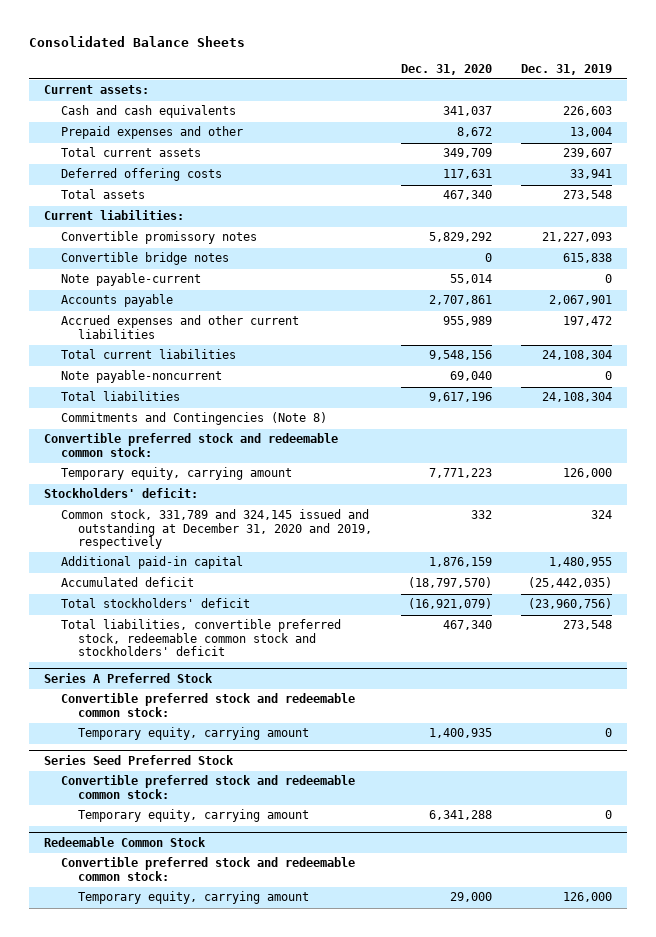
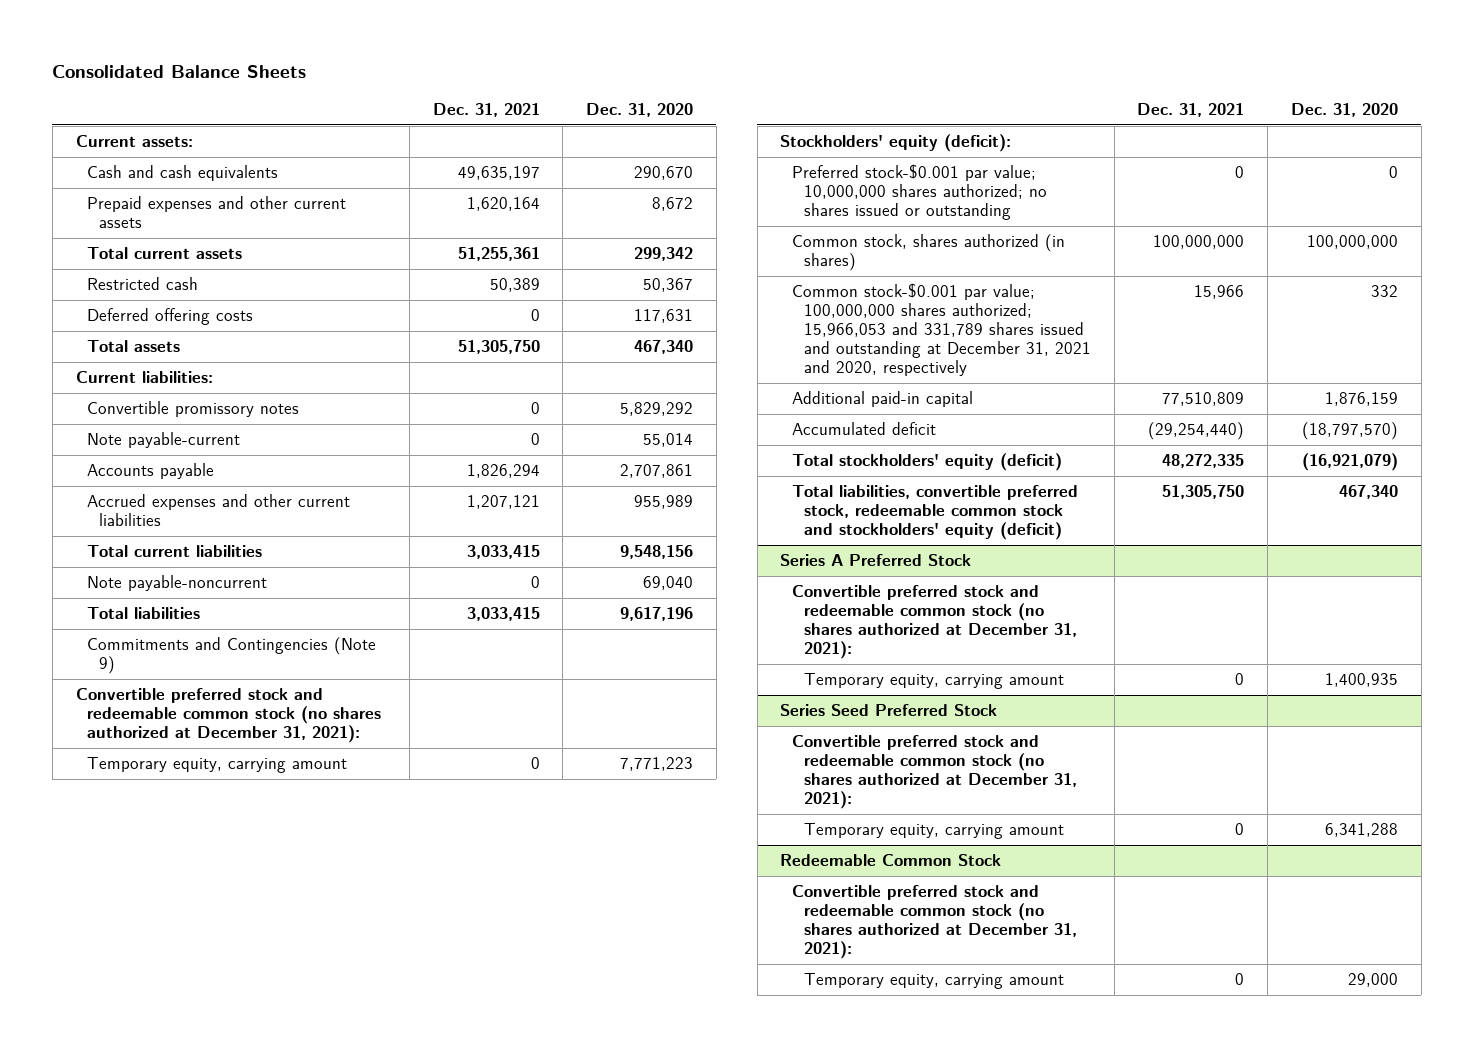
- | Dec. 31, 2020 | Dec. 31, 2019
+ | Dec. 31, 2021 | Dec. 31, 2020
- Cash and cash equivalents | 341,037 | 226,603
- Prepaid expenses and other | 8,672 | 13,004
- Total current assets | 349,709 | 239,607
+ Cash and cash equivalents | 49,635,197 | 290,670
+ Prepaid expenses and other current assets | 1,620,164 | 8,672
+ Total current assets | 51,255,361 | 299,342
+ Restricted cash | 50,389 | 50,367
- Convertible bridge notes | 0 | 615,838
- Commitments and Contingencies (Note 8)
- Convertible preferred stock and redeemable common stock:
+ Commitments and Contingencies (Note 9)
+ Convertible preferred stock and redeemable common stock (no shares authorized at December 31, 2021):
- Stockholders' deficit:
- Common stock, 331,789 and 324,145 issued and outstanding at December 31, 2020 and 2019, respectively | 332 | 324
+ Stockholders' equity (deficit):
+ Preferred stock-$0.001 par value; 10,000,000 shares authorized; no shares issued or outstanding | 0 | 0
+ Common stock, shares authorized (in shares) | 100,000,000 | 100,000,000
+ Common stock-$0.001 par value; 100,000,000 shares authorized; 15,966,053 and 331,789 shares issued and outstanding at December 31, 2021 and 2020, respectively | 15,966 | 332
- Total stockholders' deficit | (16,921,079) | (23,960,756)
- Total liabilities, convertible preferred stock, redeemable common stock and stockholders' deficit | 467,340 | 273,548
+ Total stockholders' equity (deficit) | 48,272,335 | (16,921,079)
+ Total liabilities, convertible preferred stock, redeemable common stock and stockholders' equity (deficit) | 51,305,750 | 467,340
@ Series A Preferred Stock
- Convertible preferred stock and redeemable common stock:
+ Convertible preferred stock and redeemable common stock (no shares authorized at December 31, 2021):
@ Series Seed Preferred Stock
- Convertible preferred stock and redeemable common stock:
+ Convertible preferred stock and redeemable common stock (no shares authorized at December 31, 2021):
@ Redeemable Common Stock
- Convertible preferred stock and redeemable common stock:
+ Convertible preferred stock and redeemable common stock (no shares authorized at December 31, 2021):

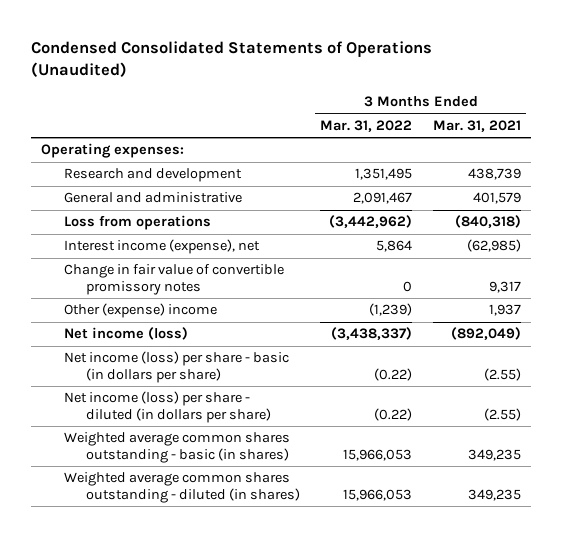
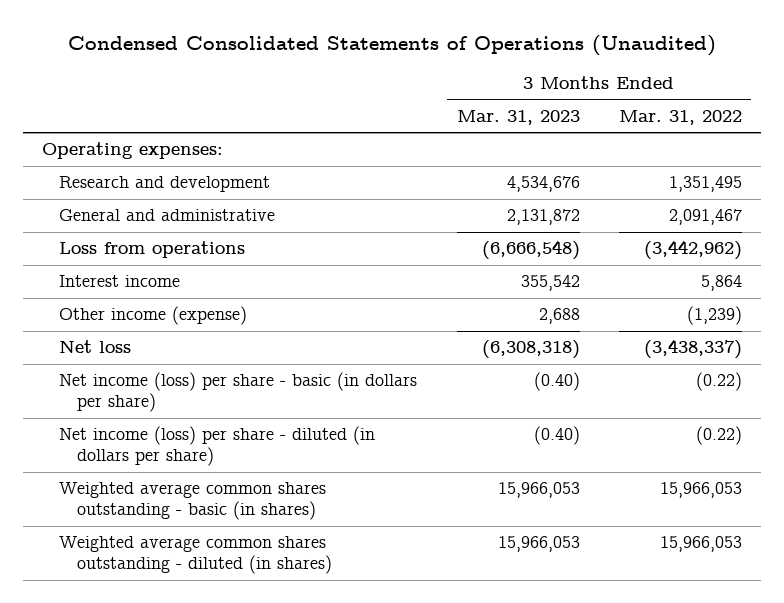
- | 3 Months Ended Mar. 31, 2022 | 3 Months Ended Mar. 31, 2021
+ | 3 Months Ended Mar. 31, 2023 | 3 Months Ended Mar. 31, 2022
- Interest income (expense), net | 5,864 | (62,985)
- Change in fair value of convertible promissory notes | 0 | 9,317
- Other (expense) income | (1,239) | 1,937
- Net income (loss) | (3,438,337) | (892,049)
+ Interest income | 355,542 | 5,864
+ Other income (expense) | 2,688 | (1,239)
+ Net loss | (6,308,318) | (3,438,337)

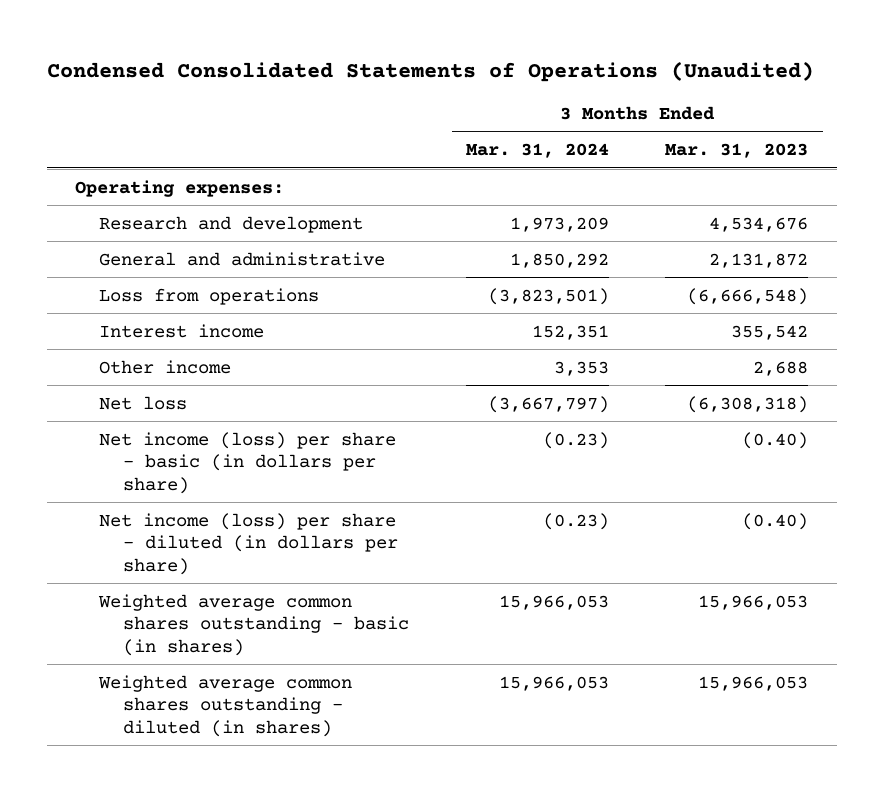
- | 3 Months Ended Mar. 31, 2023 | 3 Months Ended Mar. 31, 2022
+ | 3 Months Ended Mar. 31, 2024 | 3 Months Ended Mar. 31, 2023
- Other income (expense) | 2,688 | (1,239)
+ Other income | 3,353 | 2,688

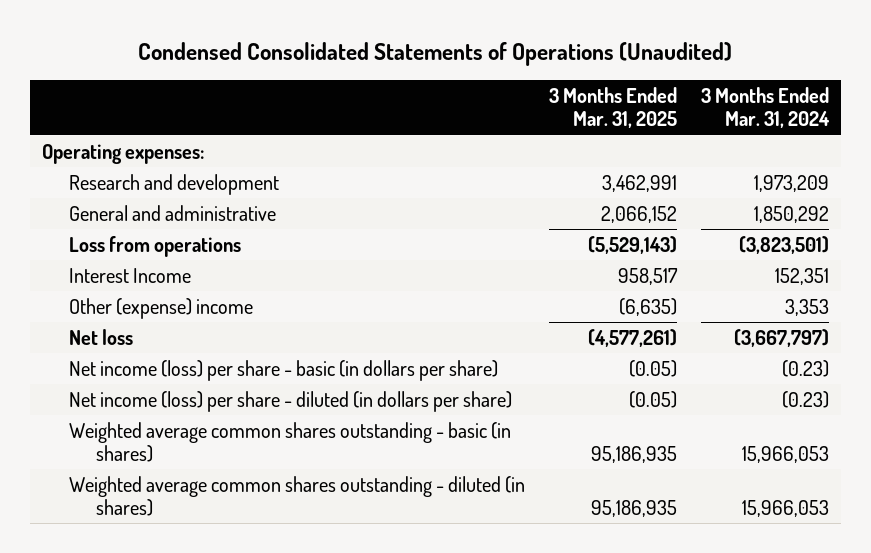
- | 3 Months Ended Mar. 31, 2024 | 3 Months Ended Mar. 31, 2023
+ | 3 Months Ended Mar. 31, 2025 | 3 Months Ended Mar. 31, 2024
- Interest income | 152,351 | 355,542
- Other income | 3,353 | 2,688
+ Interest Income | 958,517 | 152,351
+ Other (expense) income | (6,635) | 3,353

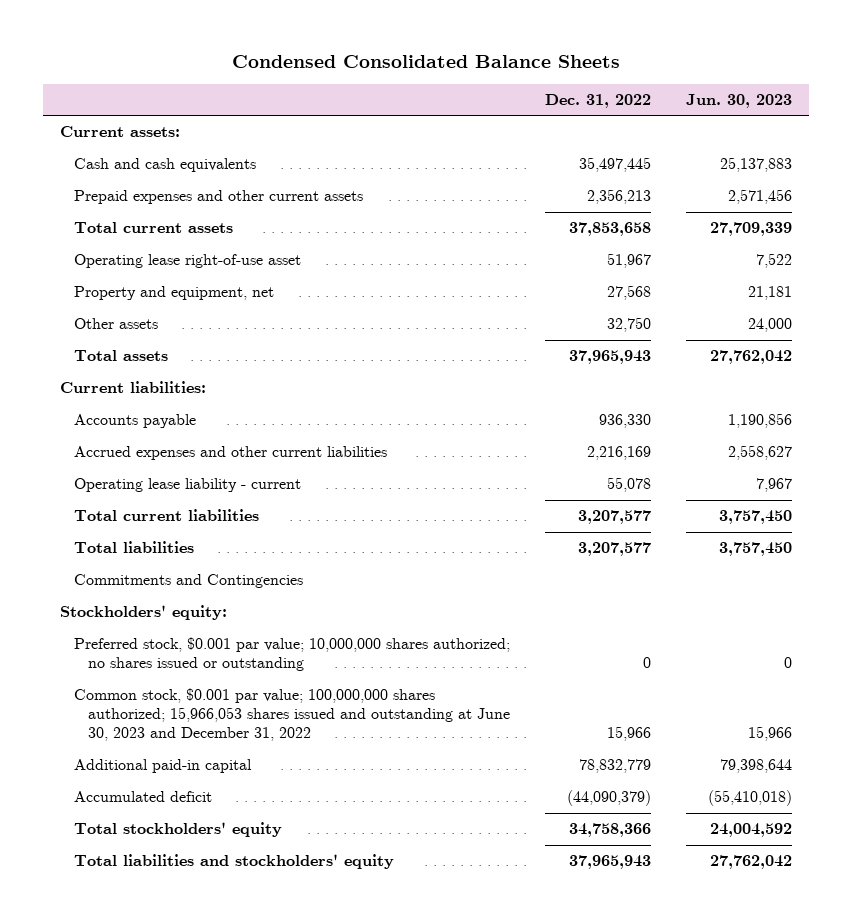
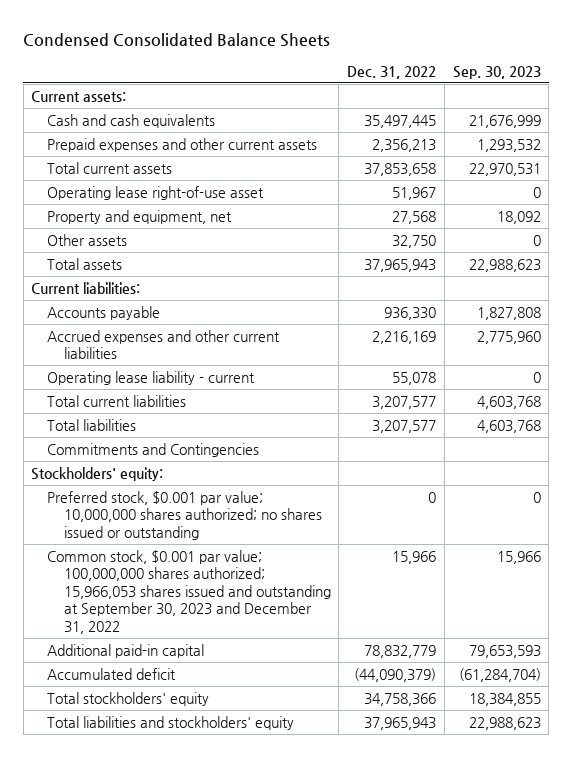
- | Dec. 31, 2022 | Jun. 30, 2023
+ | Dec. 31, 2022 | Sep. 30, 2023
- Common stock, $0.001 par value; 100,000,000 shares authorized; 15,966,053 shares issued and outstanding at June 30, 2023 and December 31, 2022 | 15,966 | 15,966
+ Common stock, $0.001 par value; 100,000,000 shares authorized; 15,966,053 shares issued and outstanding at September 30, 2023 and December 31, 2022 | 15,966 | 15,966

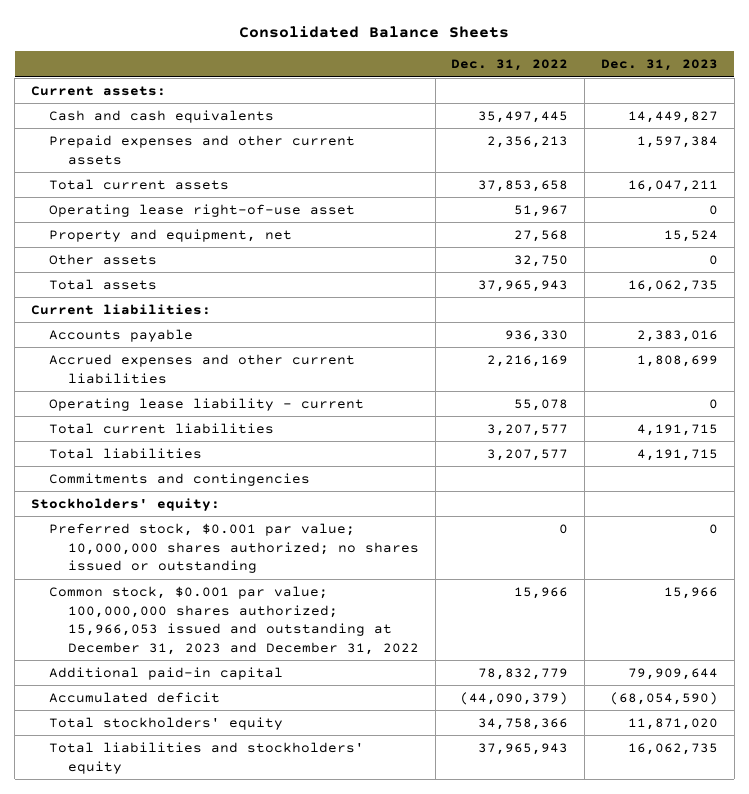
- Condensed Consolidated Balance Sheets
+ Consolidated Balance Sheets
- | Dec. 31, 2022 | Sep. 30, 2023
+ | Dec. 31, 2022 | Dec. 31, 2023
- Commitments and Contingencies
+ Commitments and contingencies
- Common stock, $0.001 par value; 100,000,000 shares authorized; 15,966,053 shares issued and outstanding at September 30, 2023 and December 31, 2022 | 15,966 | 15,966
+ Common stock, $0.001 par value; 100,000,000 shares authorized; 15,966,053 issued and outstanding at December 31, 2023 and December 31, 2022 | 15,966 | 15,966

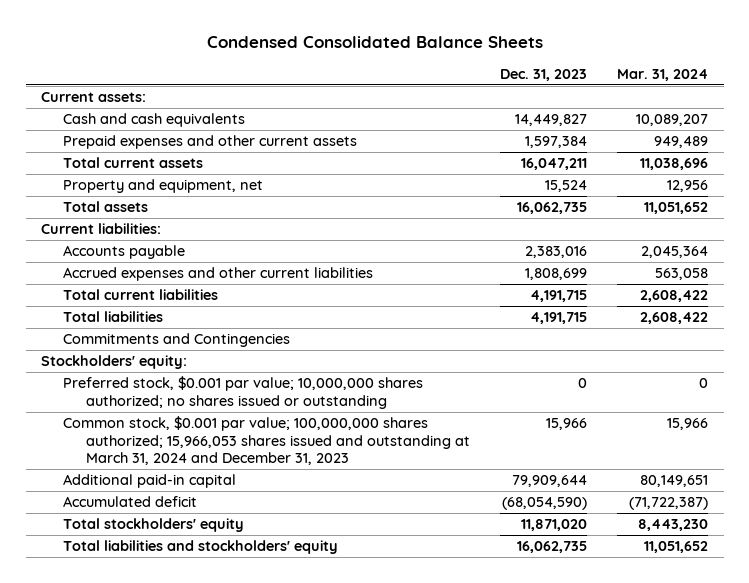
- Consolidated Balance Sheets
+ Condensed Consolidated Balance Sheets
- | Dec. 31, 2022 | Dec. 31, 2023
+ | Dec. 31, 2023 | Mar. 31, 2024
- Operating lease right-of-use asset | 51,967 | 0
- Other assets | 32,750 | 0
- Operating lease liability - current | 55,078 | 0
- Commitments and contingencies
+ Commitments and Contingencies
- Common stock, $0.001 par value; 100,000,000 shares authorized; 15,966,053 issued and outstanding at December 31, 2023 and December 31, 2022 | 15,966 | 15,966
+ Common stock, $0.001 par value; 100,000,000 shares authorized; 15,966,053 shares issued and outstanding at March 31, 2024 and December 31, 2023 | 15,966 | 15,966

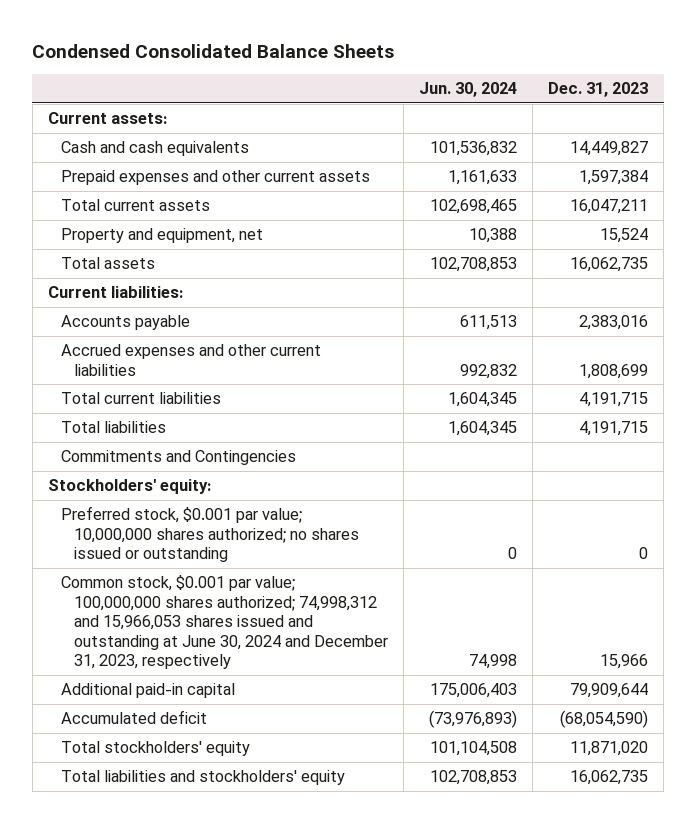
- | Dec. 31, 2023 | Mar. 31, 2024
+ | Jun. 30, 2024 | Dec. 31, 2023
- Common stock, $0.001 par value; 100,000,000 shares authorized; 15,966,053 shares issued and outstanding at March 31, 2024 and December 31, 2023 | 15,966 | 15,966
+ Common stock, $0.001 par value; 100,000,000 shares authorized; 74,998,312 and 15,966,053 shares issued and outstanding at June 30, 2024 and December 31, 2023, respectively | 74,998 | 15,966

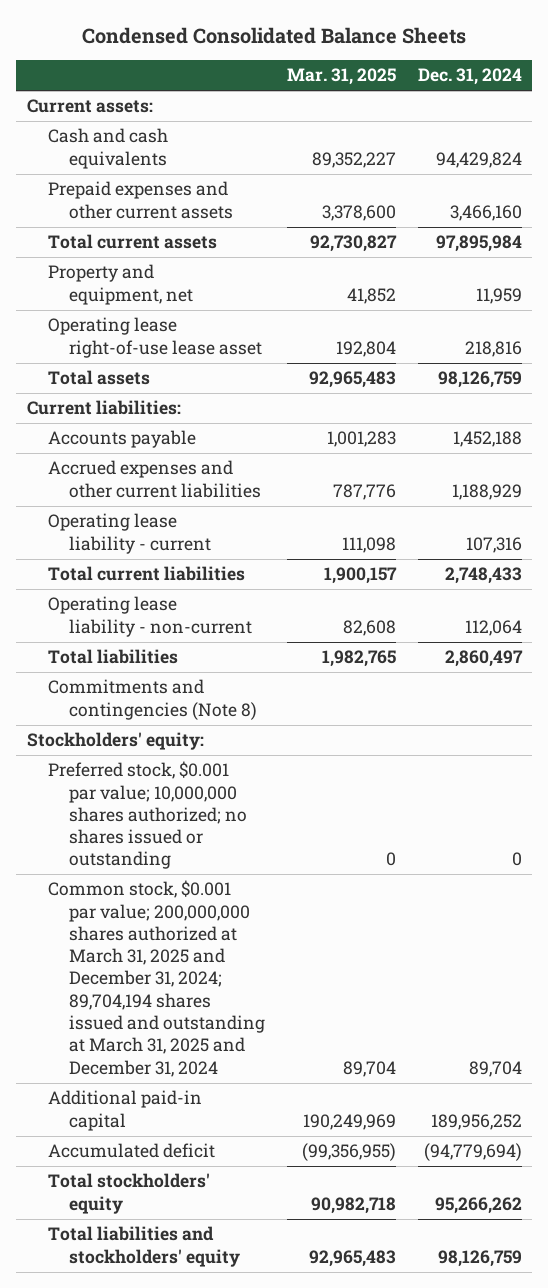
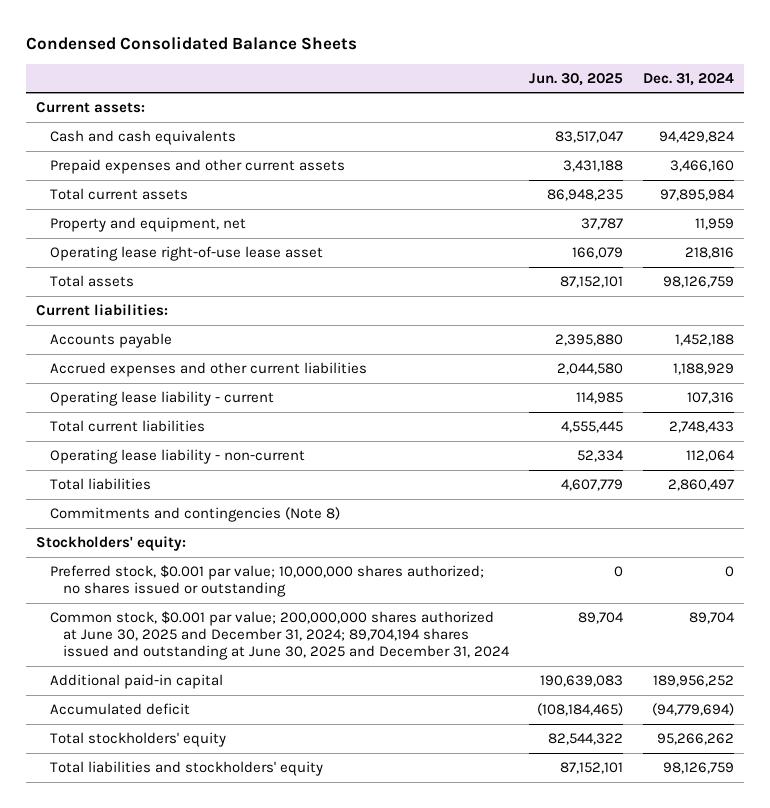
- | Mar. 31, 2025 | Dec. 31, 2024
+ | Jun. 30, 2025 | Dec. 31, 2024
- Common stock, $0.001 par value; 200,000,000 shares authorized at March 31, 2025 and December 31, 2024; 89,704,194 shares issued and outstanding at March 31, 2025 and December 31, 2024 | 89,704 | 89,704
+ Common stock, $0.001 par value; 200,000,000 shares authorized at June 30, 2025 and December 31, 2024; 89,704,194 shares issued and outstanding at June 30, 2025 and December 31, 2024 | 89,704 | 89,704

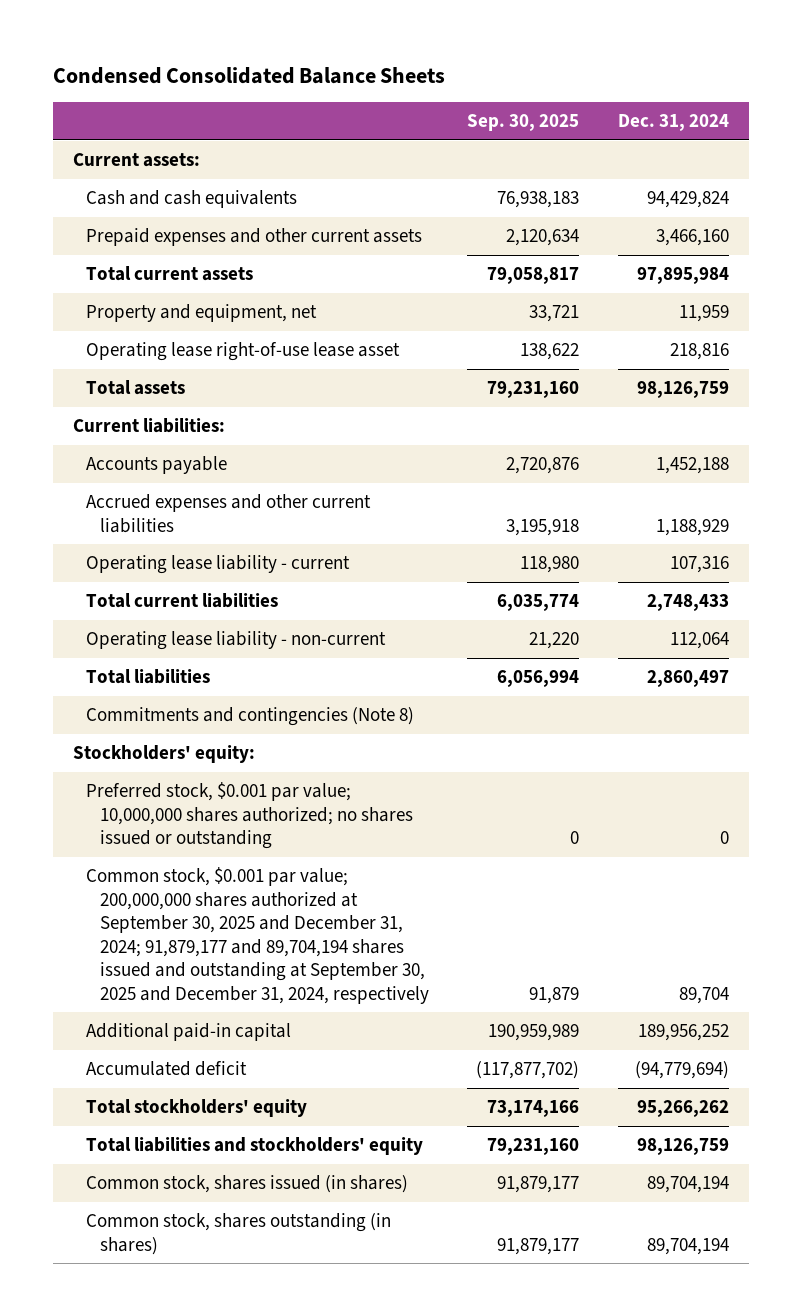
- | Jun. 30, 2025 | Dec. 31, 2024
+ | Sep. 30, 2025 | Dec. 31, 2024
- Common stock, $0.001 par value; 200,000,000 shares authorized at June 30, 2025 and December 31, 2024; 89,704,194 shares issued and outstanding at June 30, 2025 and December 31, 2024 | 89,704 | 89,704
+ Common stock, $0.001 par value; 200,000,000 shares authorized at September 30, 2025 and December 31, 2024; 91,879,177 and 89,704,194 shares issued and outstanding at September 30, 2025 and December 31, 2024, respectively | 91,879 | 89,704
+ Common stock, shares issued (in shares) | 91,879,177 | 89,704,194
+ Common stock, shares outstanding (in shares) | 91,879,177 | 89,704,194

